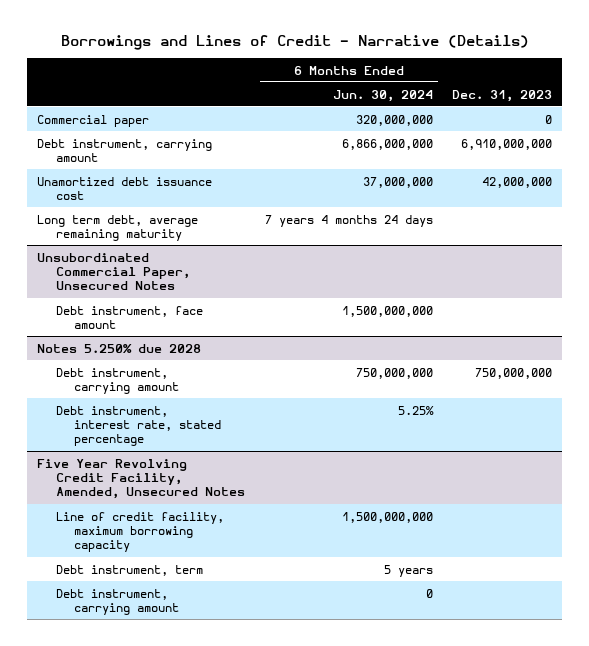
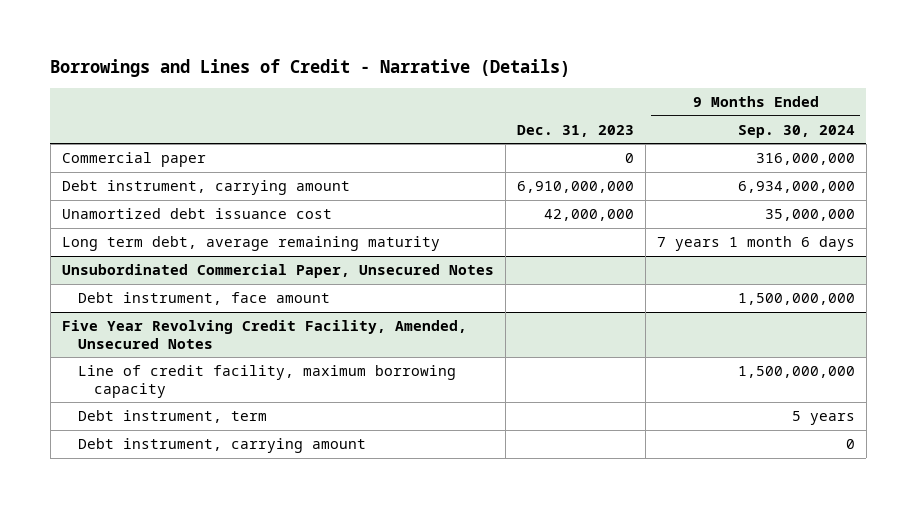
- | 6 Months Ended Jun. 30, 2024 | Dec. 31, 2023
+ | Dec. 31, 2023 | 9 Months Ended Sep. 30, 2024
- Notes 5.250% due 2028
- Debt instrument, carrying amount | 750,000,000 | 750,000,000
- Debt instrument, interest rate, stated percentage | 5.25% |

